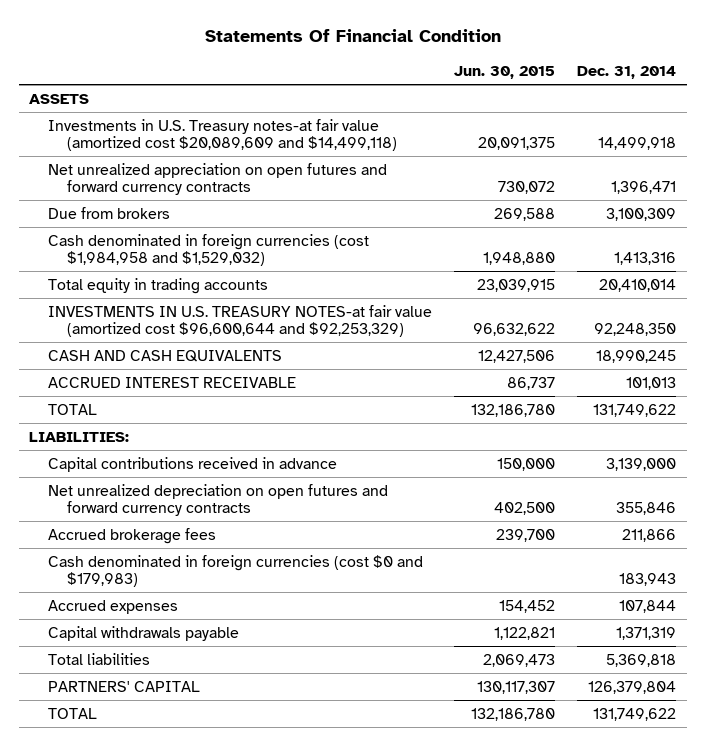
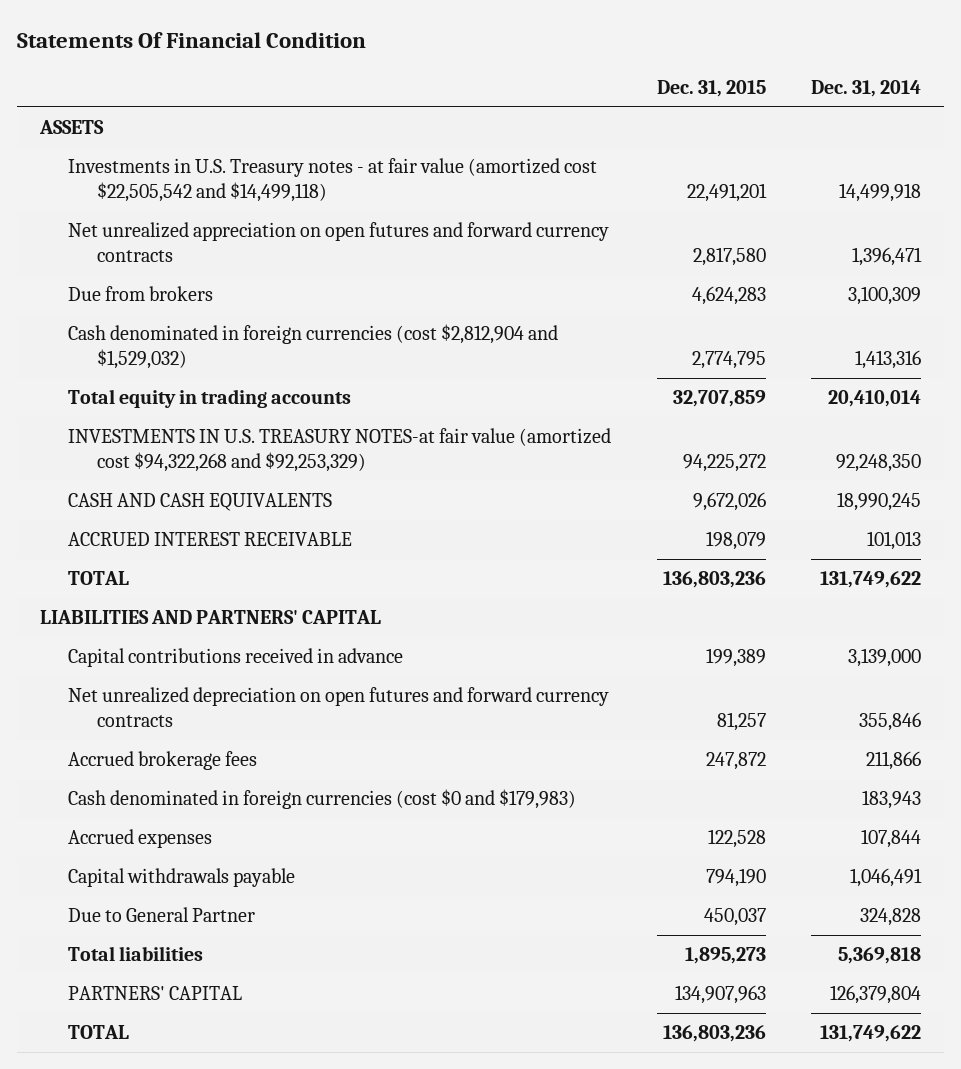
- | Jun. 30, 2015 | Dec. 31, 2014
+ | Dec. 31, 2015 | Dec. 31, 2014
- Investments in U.S. Treasury notes-at fair value (amortized cost $20,089,609 and $14,499,118) | 20,091,375 | 14,499,918
+ Investments in U.S. Treasury notes - at fair value (amortized cost $22,505,542 and $14,499,118) | 22,491,201 | 14,499,918
- Cash denominated in foreign currencies (cost $1,984,958 and $1,529,032) | 1,948,880 | 1,413,316
+ Cash denominated in foreign currencies (cost $2,812,904 and $1,529,032) | 2,774,795 | 1,413,316
- INVESTMENTS IN U.S. TREASURY NOTES-at fair value (amortized cost $96,600,644 and $92,253,329) | 96,632,622 | 92,248,350
+ INVESTMENTS IN U.S. TREASURY NOTES-at fair value (amortized cost $94,322,268 and $92,253,329) | 94,225,272 | 92,248,350
- LIABILITIES:
+ LIABILITIES AND PARTNERS' CAPITAL
- Capital withdrawals payable | 1,122,821 | 1,371,319
+ Capital withdrawals payable | 794,190 | 1,046,491
+ Due to General Partner | 450,037 | 324,828

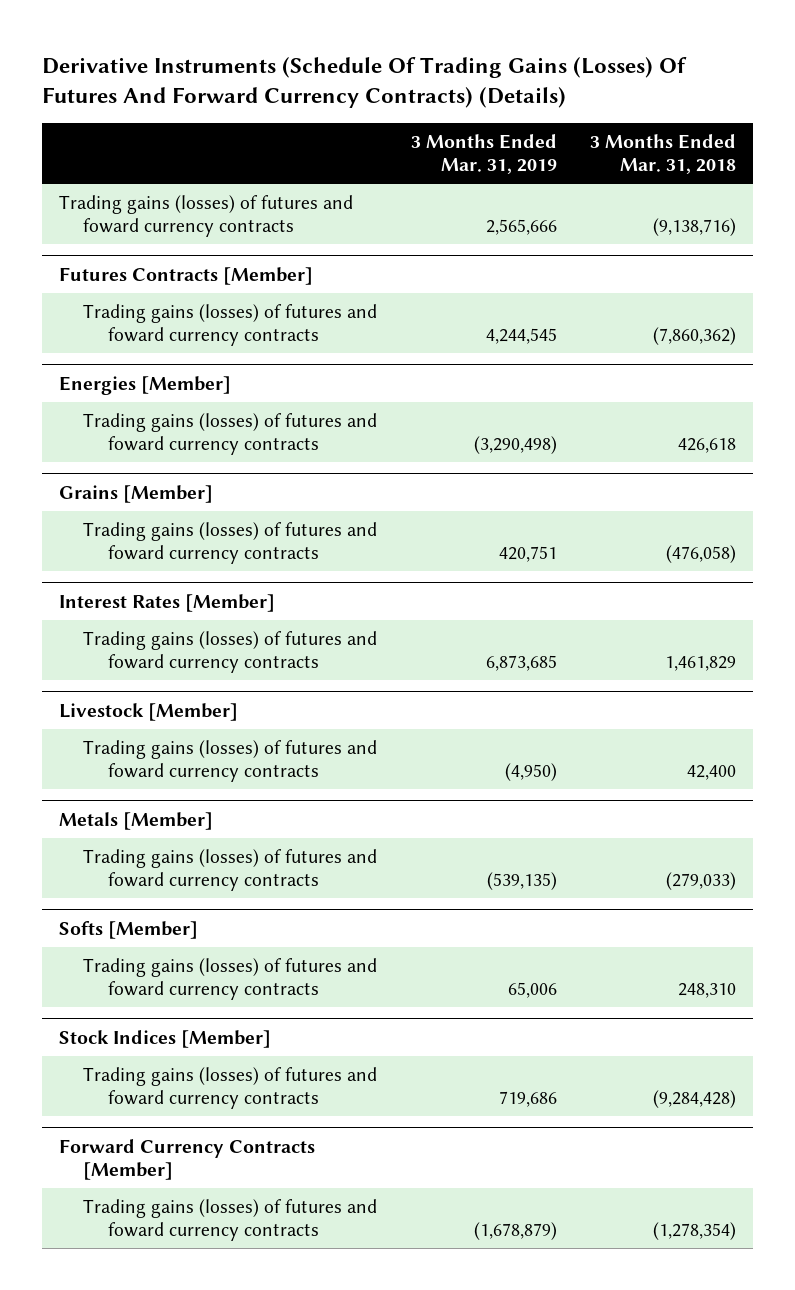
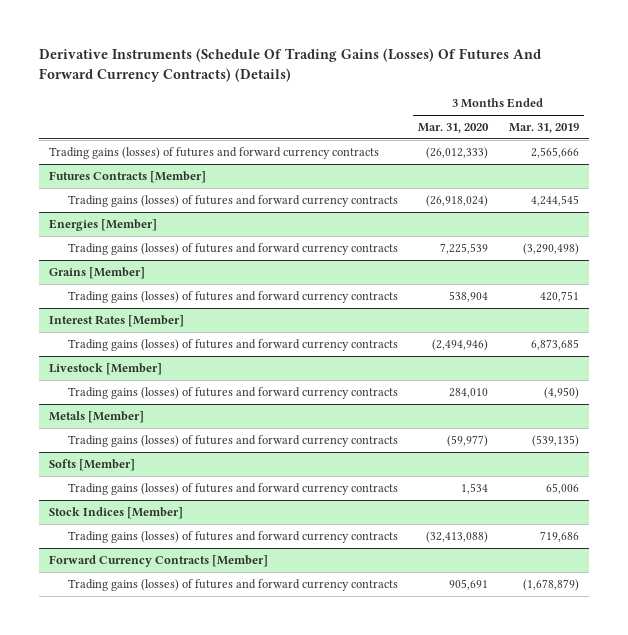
- | 3 Months Ended Mar. 31, 2019 | 3 Months Ended Mar. 31, 2018
+ | 3 Months Ended Mar. 31, 2020 | 3 Months Ended Mar. 31, 2019
- Trading gains (losses) of futures and foward currency contracts | 2,565,666 | (9,138,716)
+ Trading gains (losses) of futures and forward currency contracts | (26,012,333) | 2,565,666
@ Futures Contracts [Member]
- Trading gains (losses) of futures and foward currency contracts | 4,244,545 | (7,860,362)
+ Trading gains (losses) of futures and forward currency contracts | (26,918,024) | 4,244,545
@ Energies [Member]
- Trading gains (losses) of futures and foward currency contracts | (3,290,498) | 426,618
+ Trading gains (losses) of futures and forward currency contracts | 7,225,539 | (3,290,498)
@ Grains [Member]
- Trading gains (losses) of futures and foward currency contracts | 420,751 | (476,058)
+ Trading gains (losses) of futures and forward currency contracts | 538,904 | 420,751
@ Interest Rates [Member]
- Trading gains (losses) of futures and foward currency contracts | 6,873,685 | 1,461,829
+ Trading gains (losses) of futures and forward currency contracts | (2,494,946) | 6,873,685
@ Livestock [Member]
- Trading gains (losses) of futures and foward currency contracts | (4,950) | 42,400
+ Trading gains (losses) of futures and forward currency contracts | 284,010 | (4,950)
@ Metals [Member]
- Trading gains (losses) of futures and foward currency contracts | (539,135) | (279,033)
+ Trading gains (losses) of futures and forward currency contracts | (59,977) | (539,135)
@ Softs [Member]
- Trading gains (losses) of futures and foward currency contracts | 65,006 | 248,310
+ Trading gains (losses) of futures and forward currency contracts | 1,534 | 65,006
@ Stock Indices [Member]
- Trading gains (losses) of futures and foward currency contracts | 719,686 | (9,284,428)
+ Trading gains (losses) of futures and forward currency contracts | (32,413,088) | 719,686
@ Forward Currency Contracts [Member]
- Trading gains (losses) of futures and foward currency contracts | (1,678,879) | (1,278,354)
+ Trading gains (losses) of futures and forward currency contracts | 905,691 | (1,678,879)

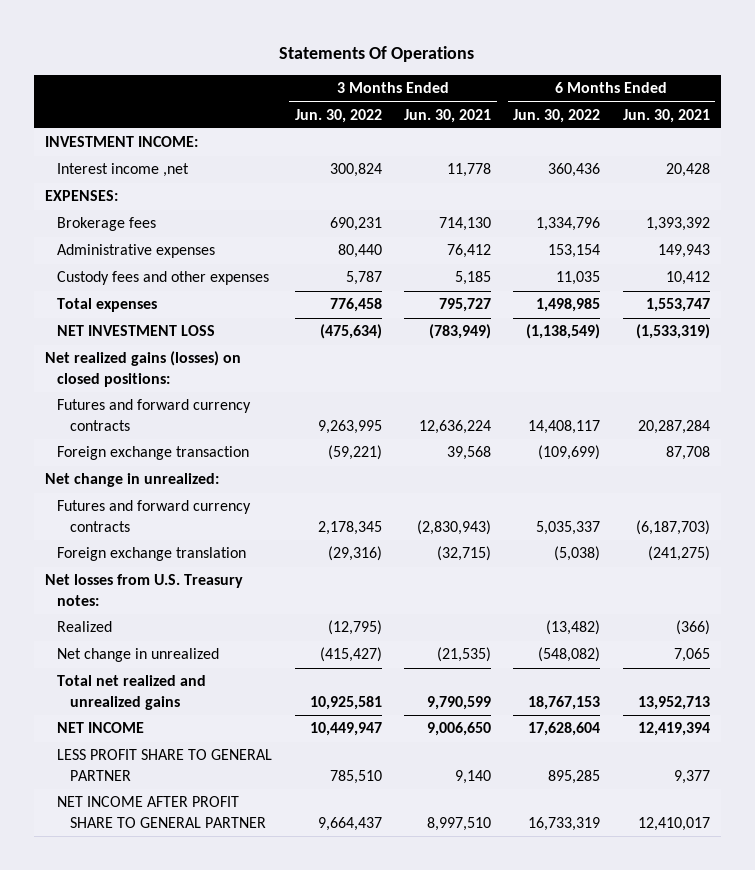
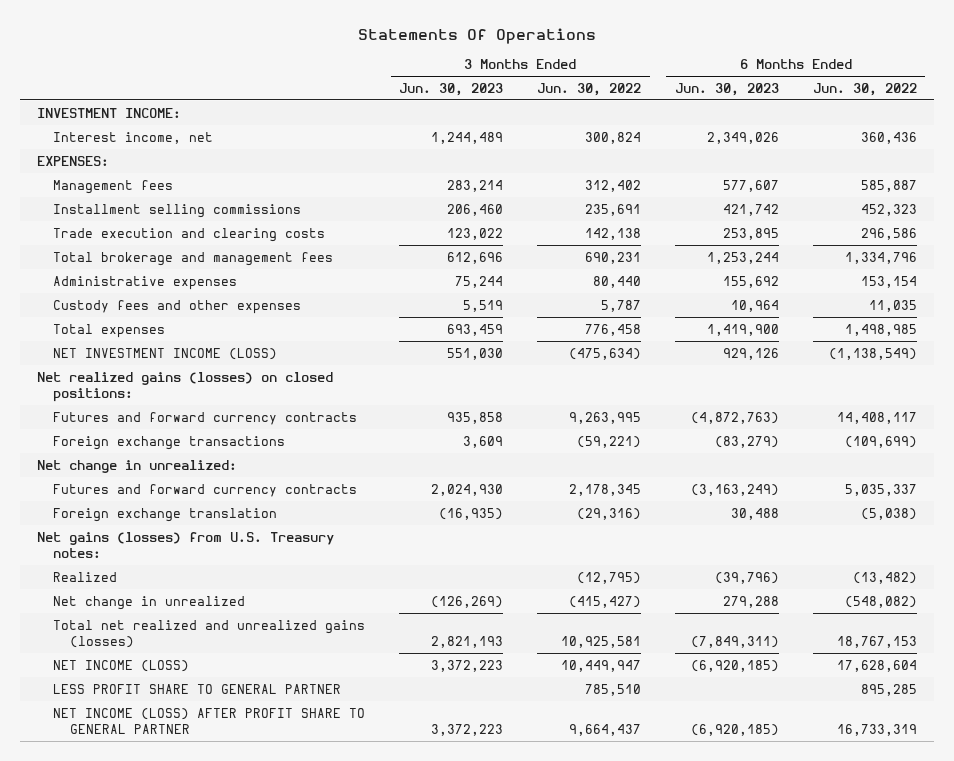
- | 3 Months Ended Jun. 30, 2022 | 3 Months Ended Jun. 30, 2021 | 6 Months Ended Jun. 30, 2022 | 6 Months Ended Jun. 30, 2021
+ | 3 Months Ended Jun. 30, 2023 | 3 Months Ended Jun. 30, 2022 | 6 Months Ended Jun. 30, 2023 | 6 Months Ended Jun. 30, 2022
- Interest income ,net | 300,824 | 11,778 | 360,436 | 20,428
+ Interest income, net | 1,244,489 | 300,824 | 2,349,026 | 360,436
- Brokerage fees | 690,231 | 714,130 | 1,334,796 | 1,393,392
+ Management fees | 283,214 | 312,402 | 577,607 | 585,887
+ Installment selling commissions | 206,460 | 235,691 | 421,742 | 452,323
+ Trade execution and clearing costs | 123,022 | 142,138 | 253,895 | 296,586
+ Total brokerage and management fees | 612,696 | 690,231 | 1,253,244 | 1,334,796
- NET INVESTMENT LOSS | (475,634) | (783,949) | (1,138,549) | (1,533,319)
+ NET INVESTMENT INCOME (LOSS) | 551,030 | (475,634) | 929,126 | (1,138,549)
- Foreign exchange transaction | (59,221) | 39,568 | (109,699) | 87,708
+ Foreign exchange transactions | 3,609 | (59,221) | (83,279) | (109,699)
- Net losses from U.S. Treasury notes:
+ Net gains (losses) from U.S. Treasury notes:
- Total net realized and unrealized gains | 10,925,581 | 9,790,599 | 18,767,153 | 13,952,713
- NET INCOME | 10,449,947 | 9,006,650 | 17,628,604 | 12,419,394
+ Total net realized and unrealized gains (losses) | 2,821,193 | 10,925,581 | (7,849,311) | 18,767,153
+ NET INCOME (LOSS) | 3,372,223 | 10,449,947 | (6,920,185) | 17,628,604
- NET INCOME AFTER PROFIT SHARE TO GENERAL PARTNER | 9,664,437 | 8,997,510 | 16,733,319 | 12,410,017
+ NET INCOME (LOSS) AFTER PROFIT SHARE TO GENERAL PARTNER | 3,372,223 | 9,664,437 | (6,920,185) | 16,733,319

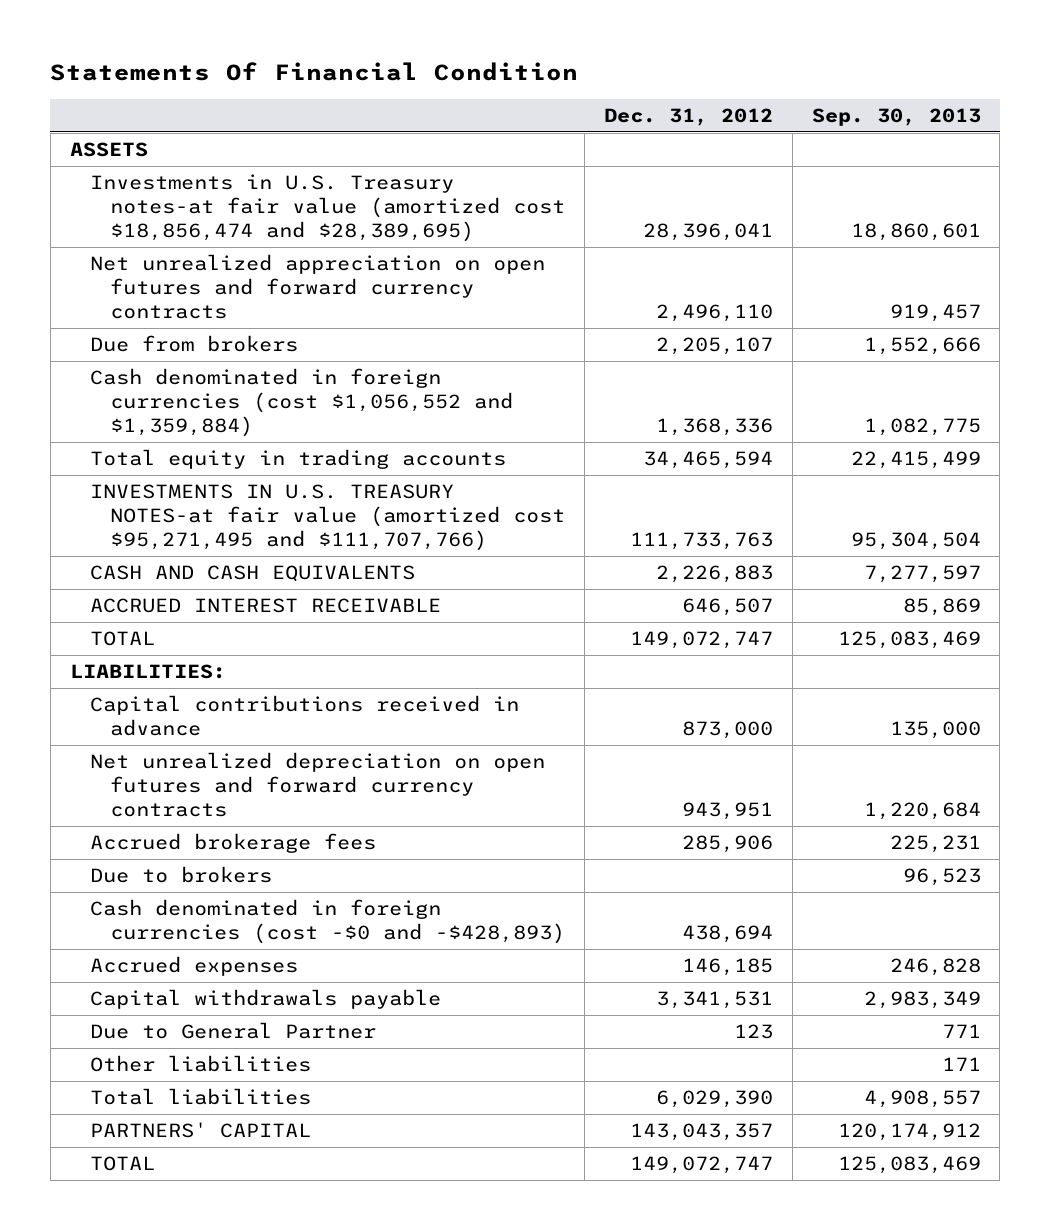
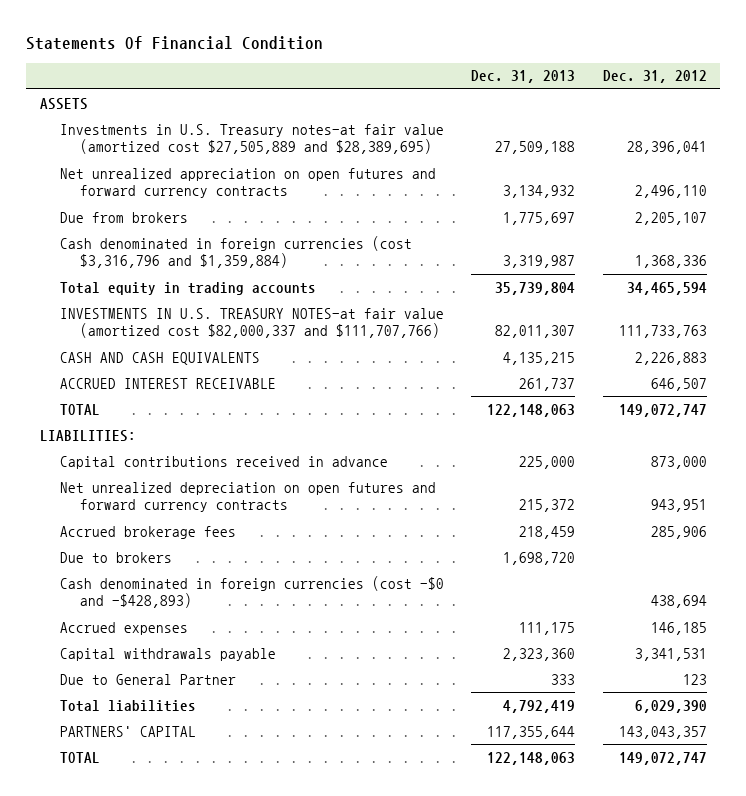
- | Dec. 31, 2012 | Sep. 30, 2013
+ | Dec. 31, 2013 | Dec. 31, 2012
- Investments in U.S. Treasury notes-at fair value (amortized cost $18,856,474 and $28,389,695) | 28,396,041 | 18,860,601
+ Investments in U.S. Treasury notes-at fair value (amortized cost $27,505,889 and $28,389,695) | 27,509,188 | 28,396,041
- Cash denominated in foreign currencies (cost $1,056,552 and $1,359,884) | 1,368,336 | 1,082,775
+ Cash denominated in foreign currencies (cost $3,316,796 and $1,359,884) | 3,319,987 | 1,368,336
- INVESTMENTS IN U.S. TREASURY NOTES-at fair value (amortized cost $95,271,495 and $111,707,766) | 111,733,763 | 95,304,504
+ INVESTMENTS IN U.S. TREASURY NOTES-at fair value (amortized cost $82,000,337 and $111,707,766) | 82,011,307 | 111,733,763
- Other liabilities | | 171

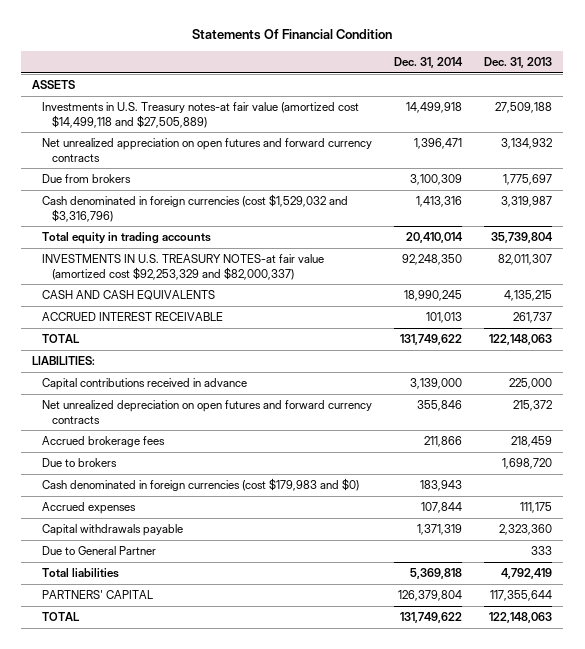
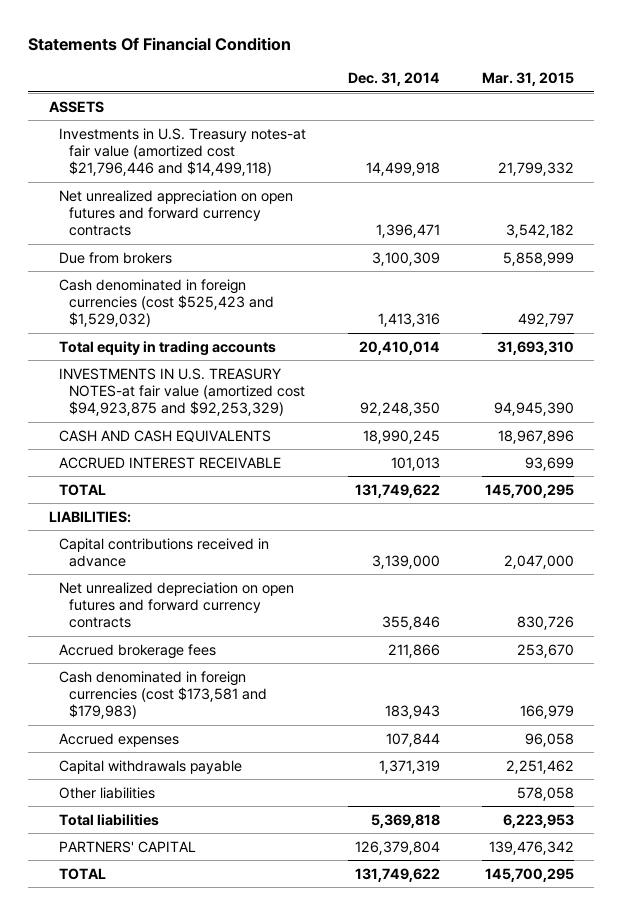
- | Dec. 31, 2014 | Dec. 31, 2013
+ | Dec. 31, 2014 | Mar. 31, 2015
- Investments in U.S. Treasury notes-at fair value (amortized cost $14,499,118 and $27,505,889) | 14,499,918 | 27,509,188
+ Investments in U.S. Treasury notes-at fair value (amortized cost $21,796,446 and $14,499,118) | 14,499,918 | 21,799,332
- Cash denominated in foreign currencies (cost $1,529,032 and $3,316,796) | 1,413,316 | 3,319,987
+ Cash denominated in foreign currencies (cost $525,423 and $1,529,032) | 1,413,316 | 492,797
- INVESTMENTS IN U.S. TREASURY NOTES-at fair value (amortized cost $92,253,329 and $82,000,337) | 92,248,350 | 82,011,307
+ INVESTMENTS IN U.S. TREASURY NOTES-at fair value (amortized cost $94,923,875 and $92,253,329) | 92,248,350 | 94,945,390
- Due to brokers | | 1,698,720
- Cash denominated in foreign currencies (cost $179,983 and $0) | 183,943 |
+ Cash denominated in foreign currencies (cost $173,581 and $179,983) | 183,943 | 166,979
- Due to General Partner | | 333
+ Other liabilities | | 578,058

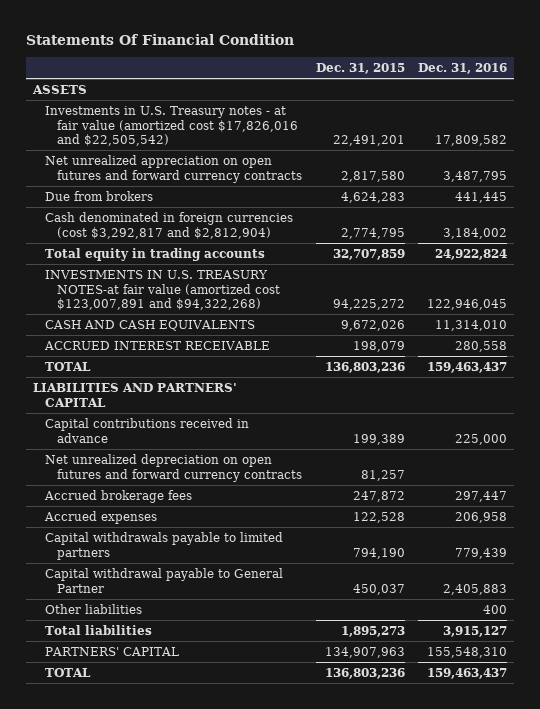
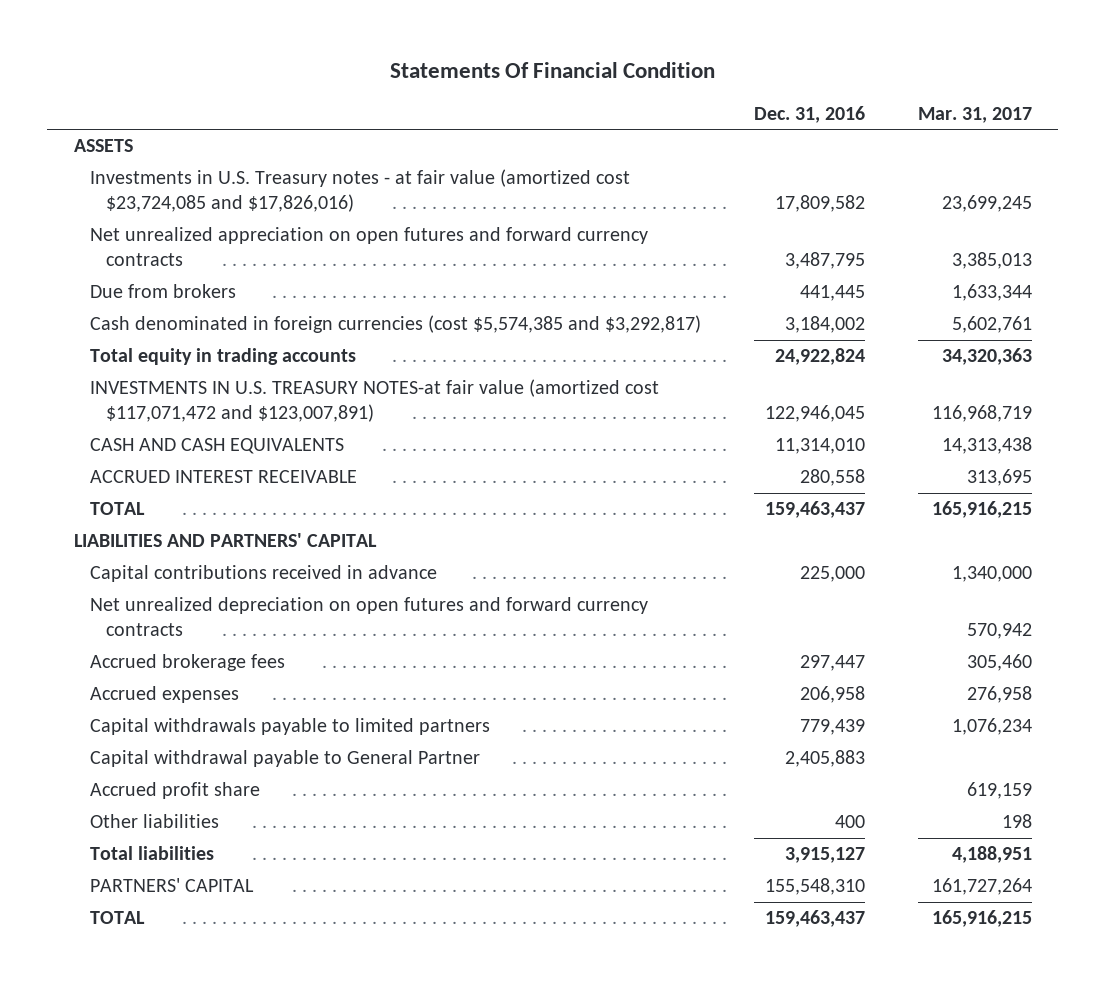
- | Dec. 31, 2015 | Dec. 31, 2016
+ | Dec. 31, 2016 | Mar. 31, 2017
- Investments in U.S. Treasury notes - at fair value (amortized cost $17,826,016 and $22,505,542) | 22,491,201 | 17,809,582
+ Investments in U.S. Treasury notes - at fair value (amortized cost $23,724,085 and $17,826,016) | 17,809,582 | 23,699,245
- Cash denominated in foreign currencies (cost $3,292,817 and $2,812,904) | 2,774,795 | 3,184,002
+ Cash denominated in foreign currencies (cost $5,574,385 and $3,292,817) | 3,184,002 | 5,602,761
- INVESTMENTS IN U.S. TREASURY NOTES-at fair value (amortized cost $123,007,891 and $94,322,268) | 94,225,272 | 122,946,045
+ INVESTMENTS IN U.S. TREASURY NOTES-at fair value (amortized cost $117,071,472 and $123,007,891) | 122,946,045 | 116,968,719
+ Accrued profit share | | 619,159

